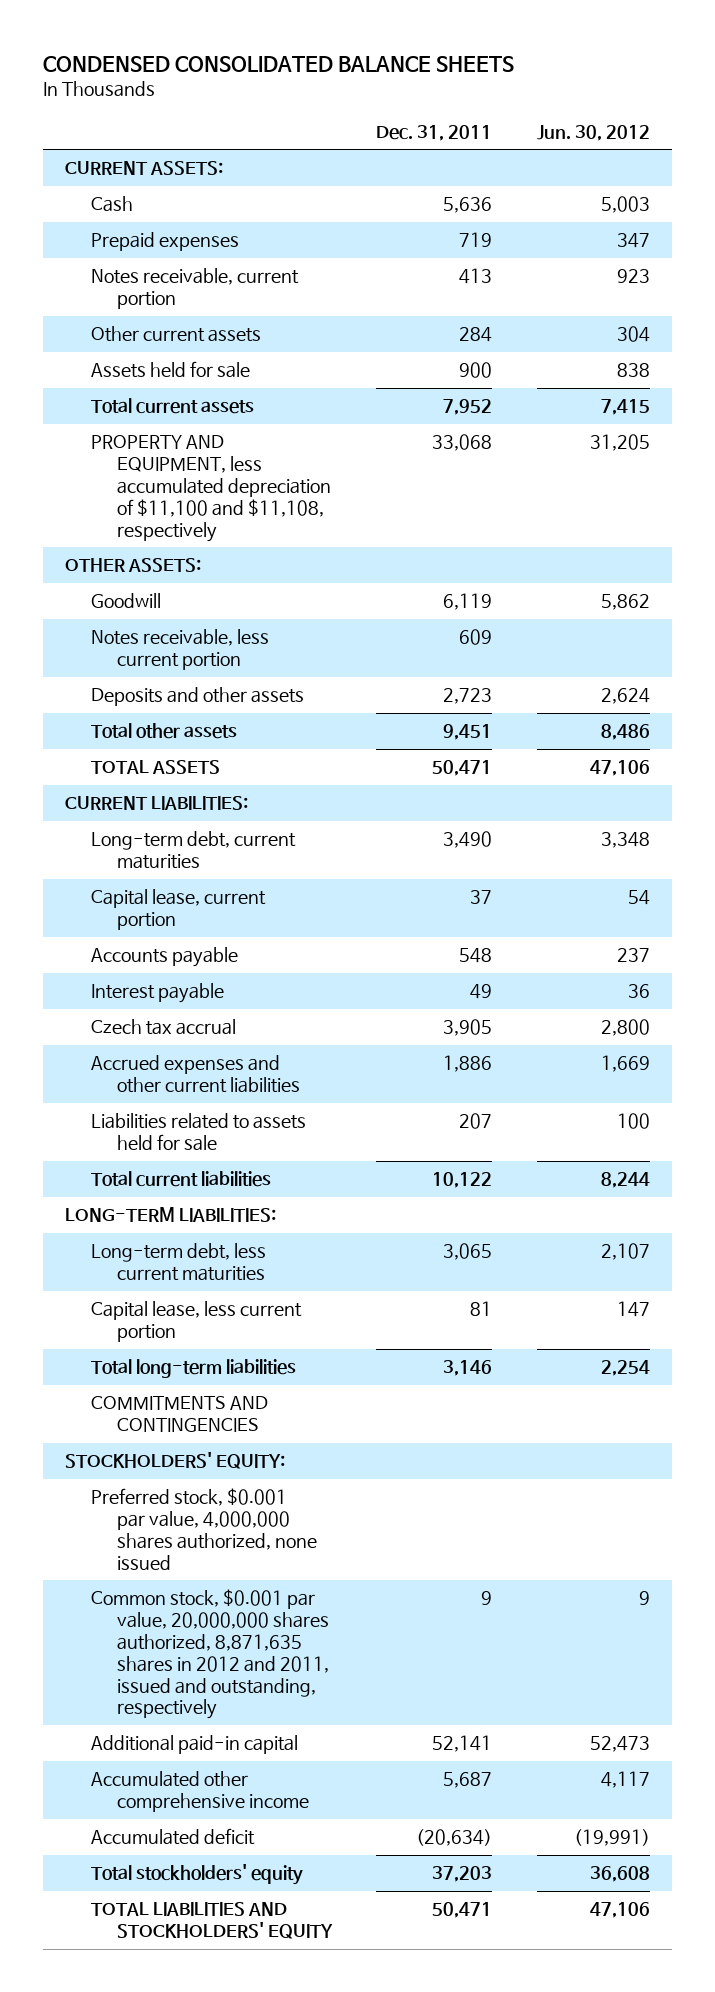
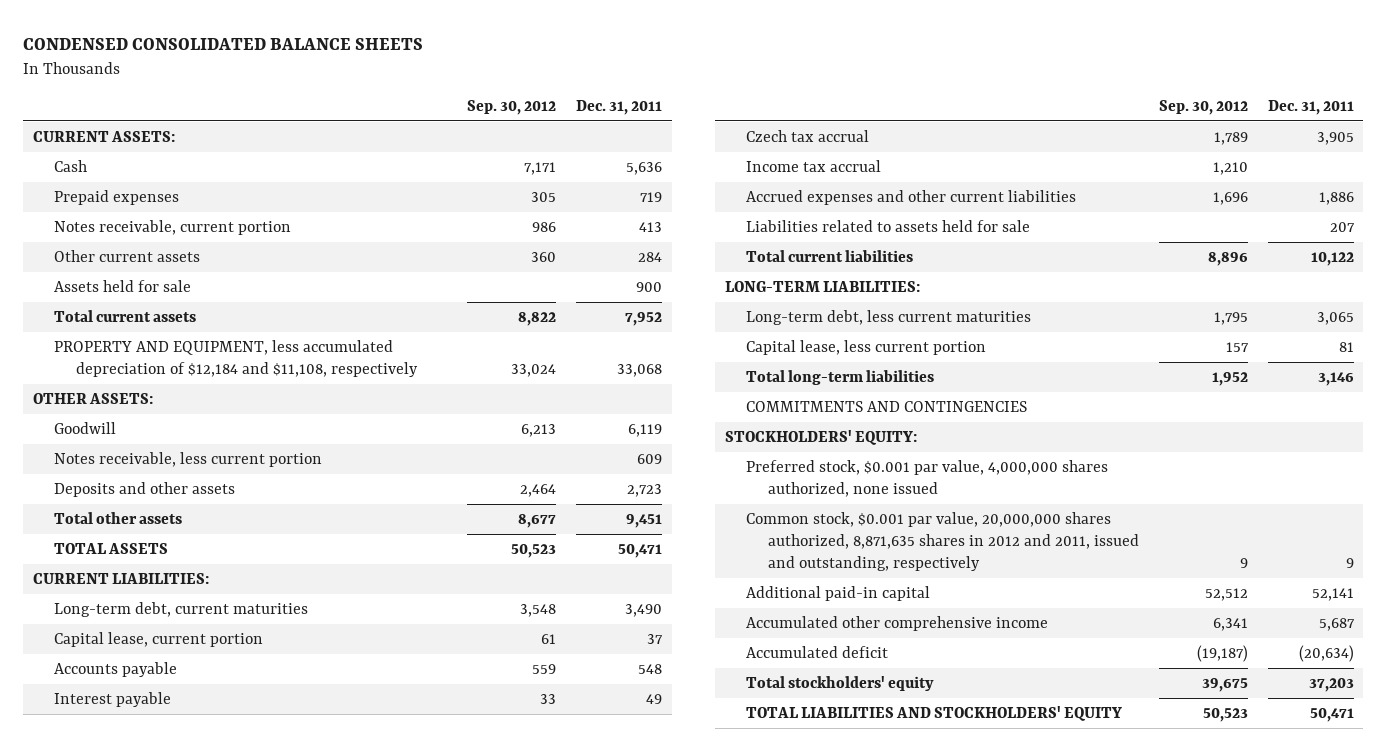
- | Dec. 31, 2011 | Jun. 30, 2012
+ | Sep. 30, 2012 | Dec. 31, 2011
- PROPERTY AND EQUIPMENT, less accumulated depreciation of $11,100 and $11,108, respectively | 33,068 | 31,205
+ PROPERTY AND EQUIPMENT, less accumulated depreciation of $12,184 and $11,108, respectively | 33,024 | 33,068
+ Income tax accrual | 1,210 |

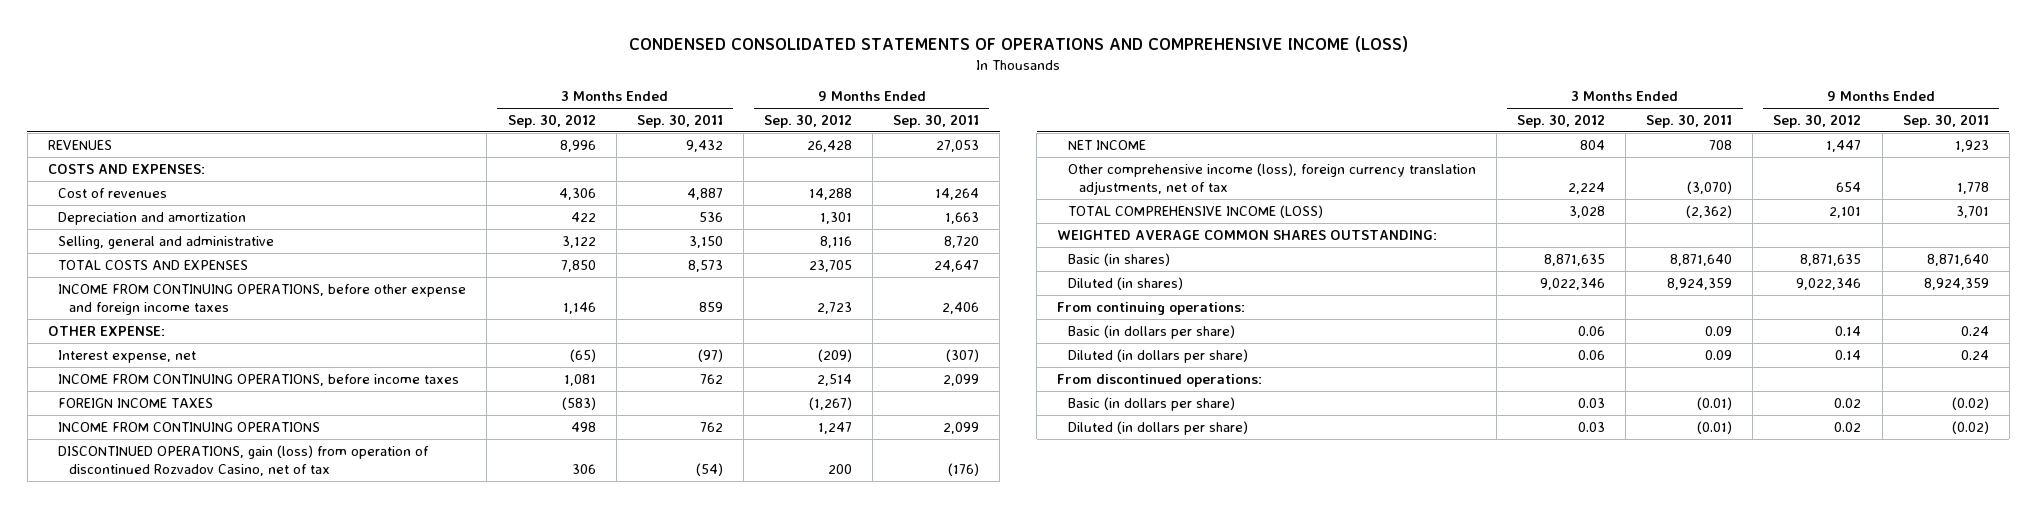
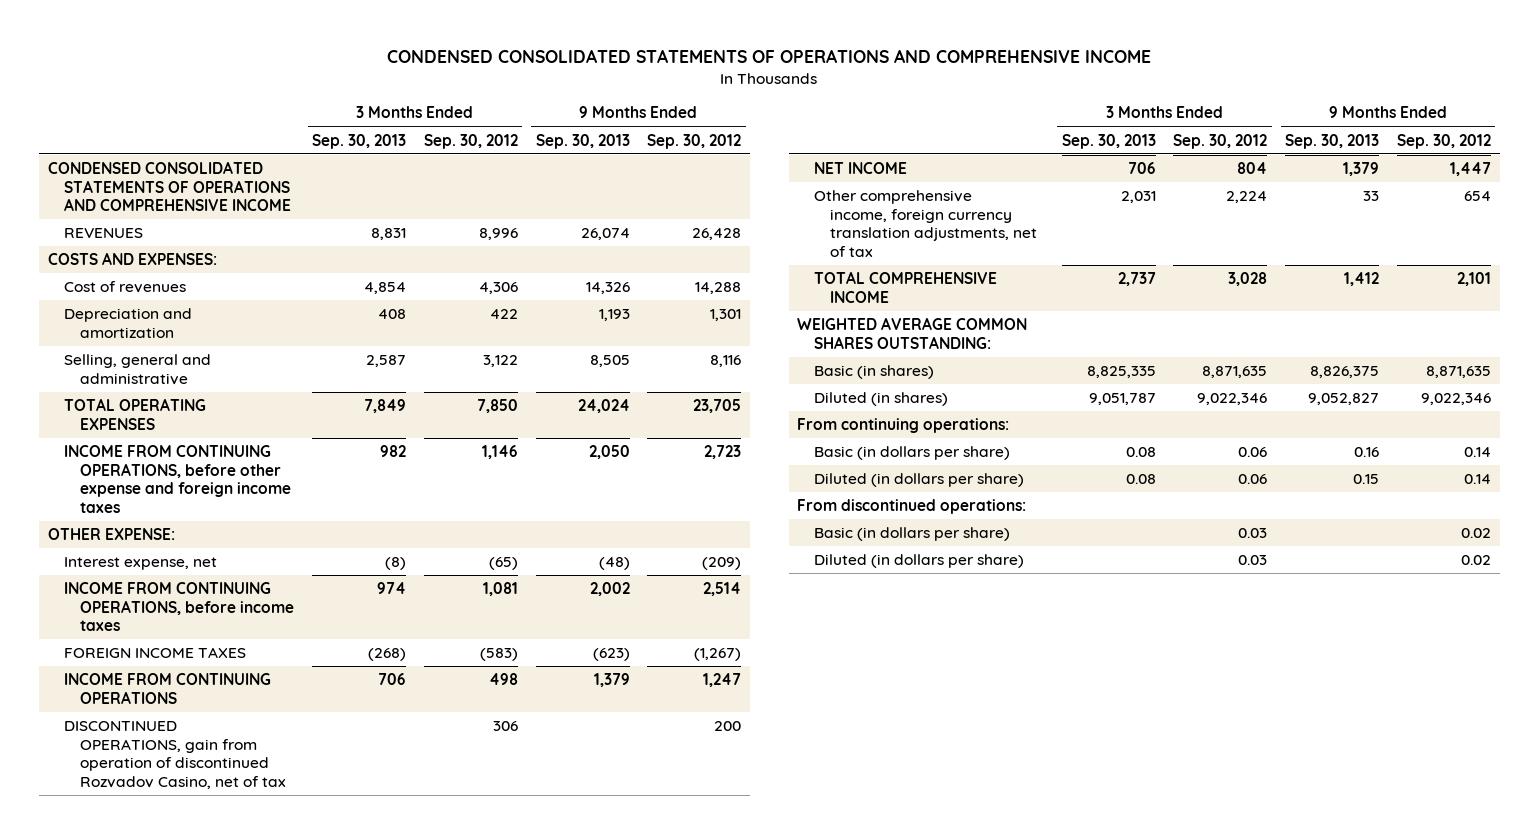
- CONDENSED CONSOLIDATED STATEMENTS OF OPERATIONS AND COMPREHENSIVE INCOME (LOSS)
+ CONDENSED CONSOLIDATED STATEMENTS OF OPERATIONS AND COMPREHENSIVE INCOME
- | 3 Months Ended Sep. 30, 2012 | 3 Months Ended Sep. 30, 2011 | 9 Months Ended Sep. 30, 2012 | 9 Months Ended Sep. 30, 2011
+ | 3 Months Ended Sep. 30, 2013 | 3 Months Ended Sep. 30, 2012 | 9 Months Ended Sep. 30, 2013 | 9 Months Ended Sep. 30, 2012
+ CONDENSED CONSOLIDATED STATEMENTS OF OPERATIONS AND COMPREHENSIVE INCOME
- TOTAL COSTS AND EXPENSES | 7,850 | 8,573 | 23,705 | 24,647
+ TOTAL OPERATING EXPENSES | 7,849 | 7,850 | 24,024 | 23,705
- DISCONTINUED OPERATIONS, gain (loss) from operation of discontinued Rozvadov Casino, net of tax | 306 | (54) | 200 | (176)
+ DISCONTINUED OPERATIONS, gain from operation of discontinued Rozvadov Casino, net of tax | | 306 | | 200
- Other comprehensive income (loss), foreign currency translation adjustments, net of tax | 2,224 | (3,070) | 654 | 1,778
- TOTAL COMPREHENSIVE INCOME (LOSS) | 3,028 | (2,362) | 2,101 | 3,701
+ Other comprehensive income, foreign currency translation adjustments, net of tax | 2,031 | 2,224 | 33 | 654
+ TOTAL COMPREHENSIVE INCOME | 2,737 | 3,028 | 1,412 | 2,101

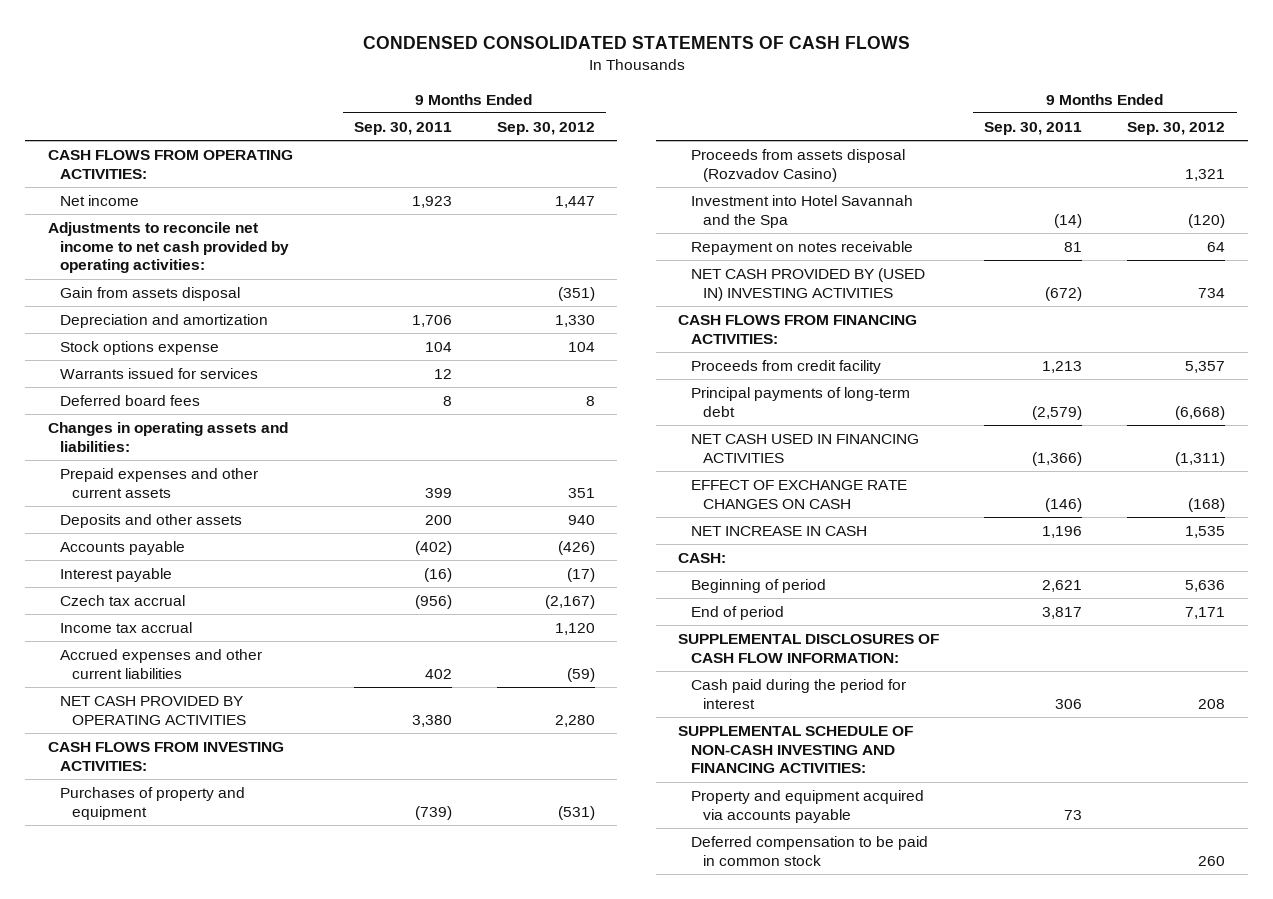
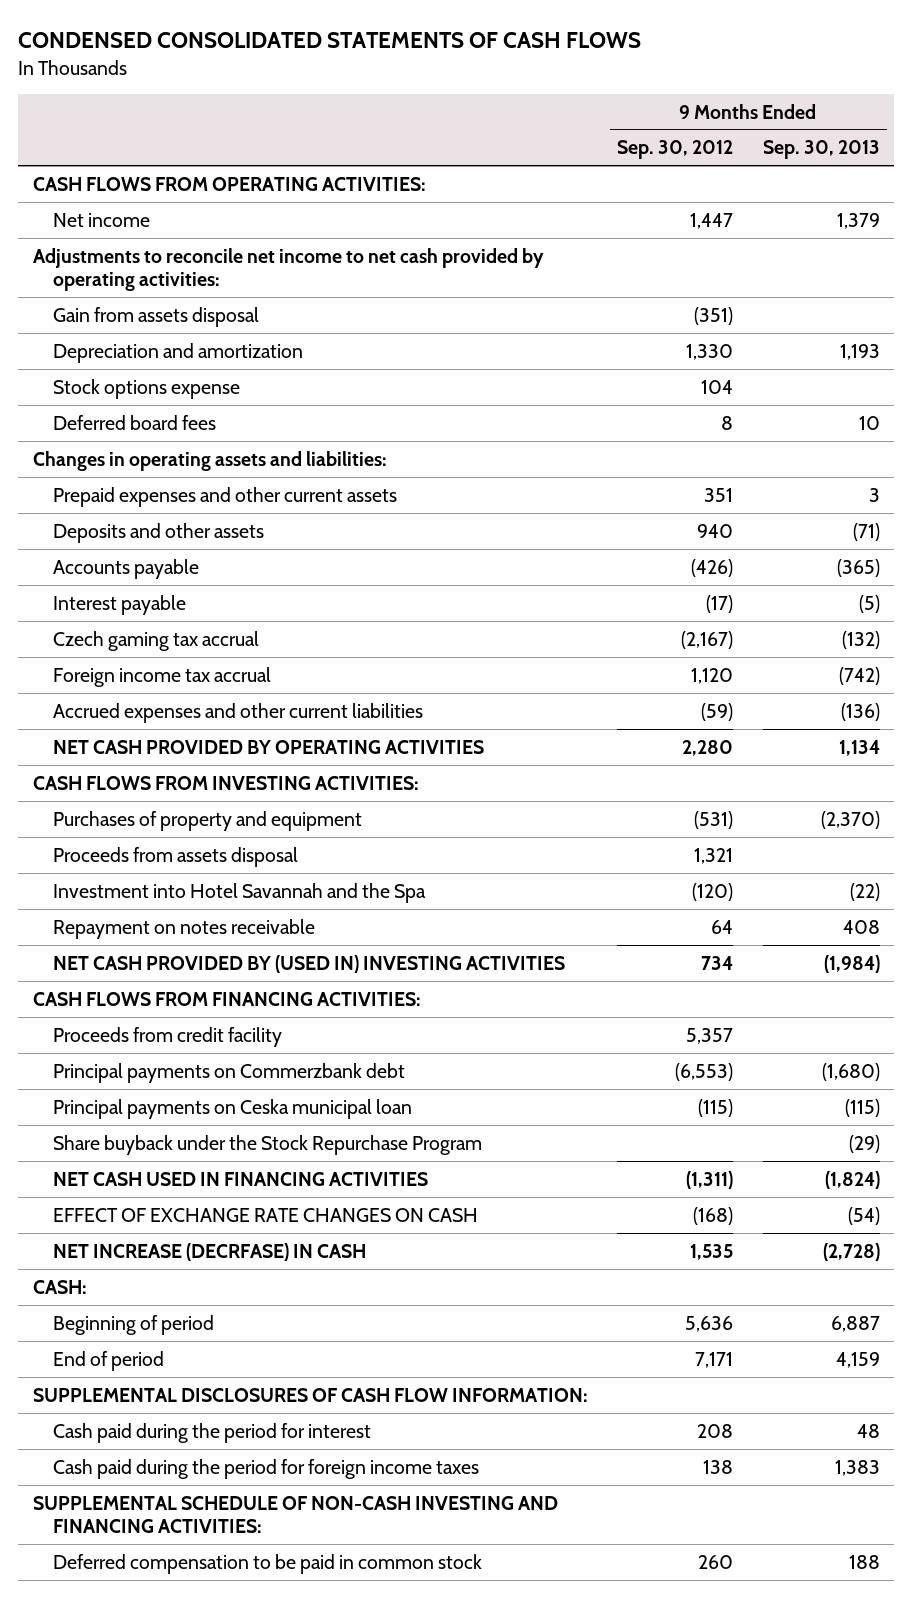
- | 9 Months Ended Sep. 30, 2011 | 9 Months Ended Sep. 30, 2012
+ | 9 Months Ended Sep. 30, 2012 | 9 Months Ended Sep. 30, 2013
- Warrants issued for services | 12 |
- Czech tax accrual | (956) | (2,167)
- Income tax accrual | | 1,120
+ Czech gaming tax accrual | (2,167) | (132)
+ Foreign income tax accrual | 1,120 | (742)
- Proceeds from assets disposal (Rozvadov Casino) | | 1,321
+ Proceeds from assets disposal | 1,321 |
- Principal payments of long-term debt | (2,579) | (6,668)
+ Principal payments on Commerzbank debt | (6,553) | (1,680)
+ Principal payments on Ceska municipal loan | (115) | (115)
+ Share buyback under the Stock Repurchase Program | | (29)
- NET INCREASE IN CASH | 1,196 | 1,535
+ NET INCREASE (DECRFASE) IN CASH | 1,535 | (2,728)
+ Cash paid during the period for foreign income taxes | 138 | 1,383
- Property and equipment acquired via accounts payable | 73 |

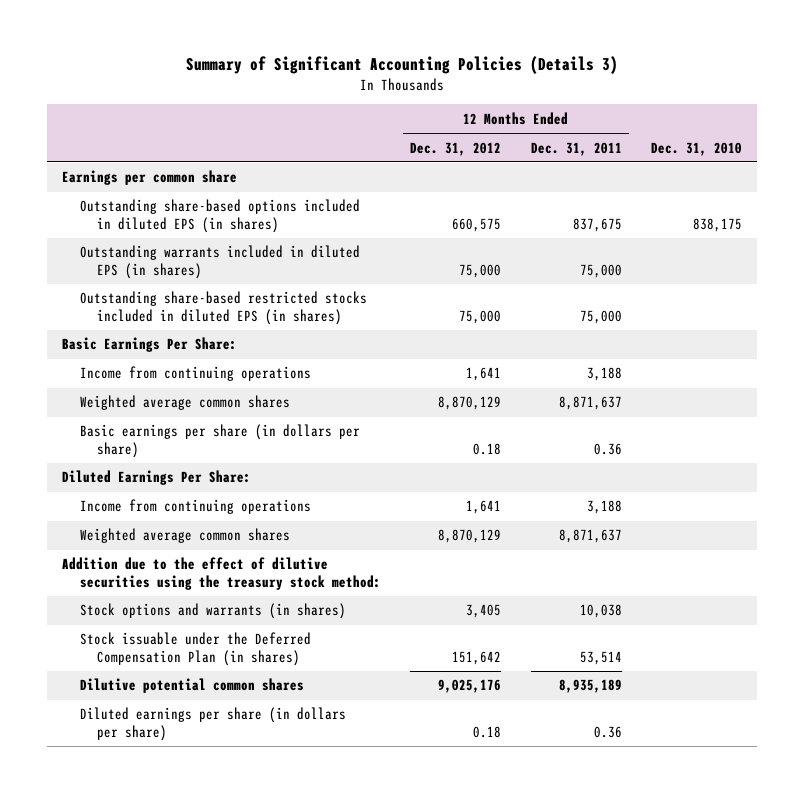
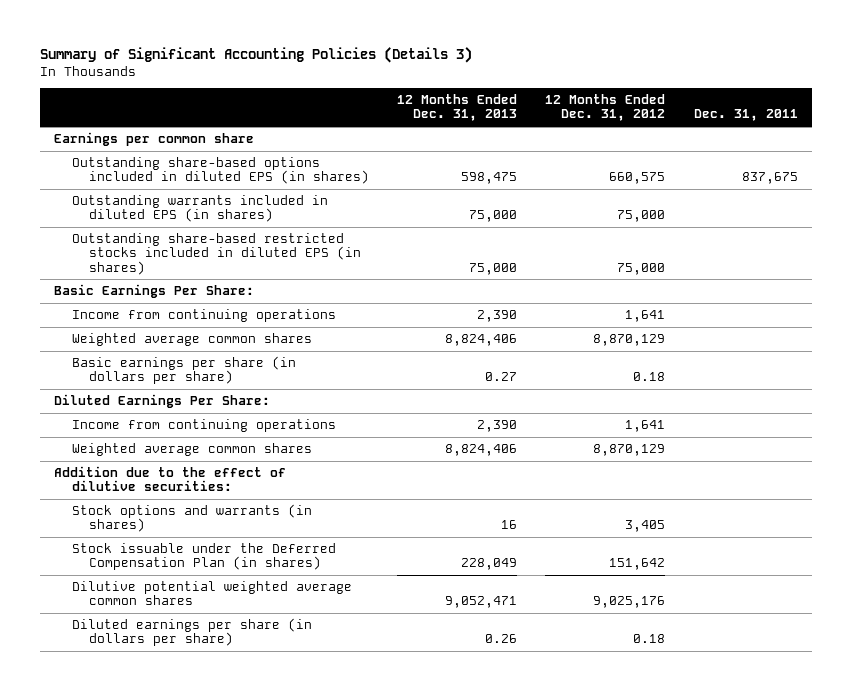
- | 12 Months Ended Dec. 31, 2012 | 12 Months Ended Dec. 31, 2011 | Dec. 31, 2010
+ | 12 Months Ended Dec. 31, 2013 | 12 Months Ended Dec. 31, 2012 | Dec. 31, 2011
- Addition due to the effect of dilutive securities using the treasury stock method:
+ Addition due to the effect of dilutive securities:
- Dilutive potential common shares | 9,025,176 | 8,935,189 |
+ Dilutive potential weighted average common shares | 9,052,471 | 9,025,176 |

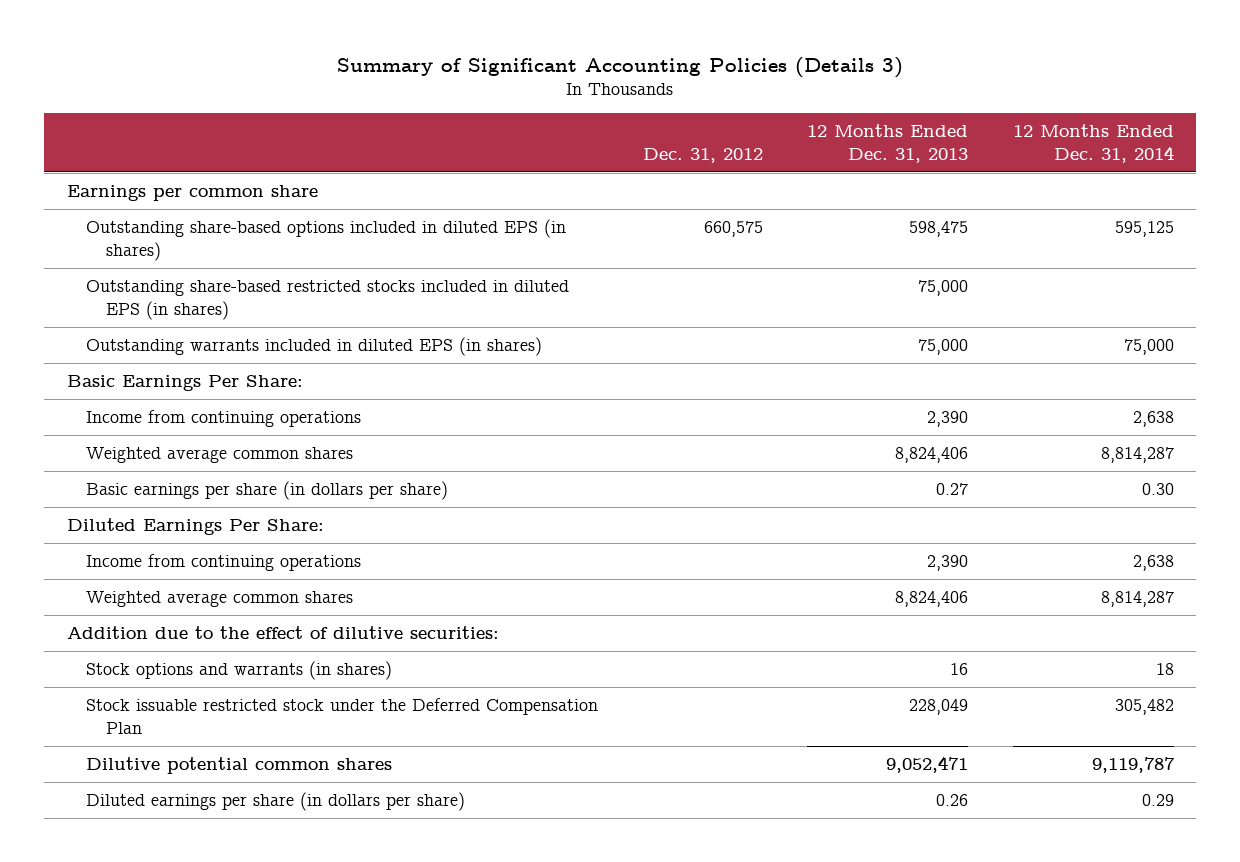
- | 12 Months Ended Dec. 31, 2013 | 12 Months Ended Dec. 31, 2012 | Dec. 31, 2011
+ | Dec. 31, 2012 | 12 Months Ended Dec. 31, 2013 | 12 Months Ended Dec. 31, 2014
moved down: Outstanding warrants included in diluted EPS (in shares) | | 75,000 | 75,000
- Stock issuable under the Deferred Compensation Plan (in shares) | 228,049 | 151,642 |
- Dilutive potential weighted average common shares | 9,052,471 | 9,025,176 |
+ Stock issuable restricted stock under the Deferred Compensation Plan | | 228,049 | 305,482
+ Dilutive potential common shares | | 9,052,471 | 9,119,787

